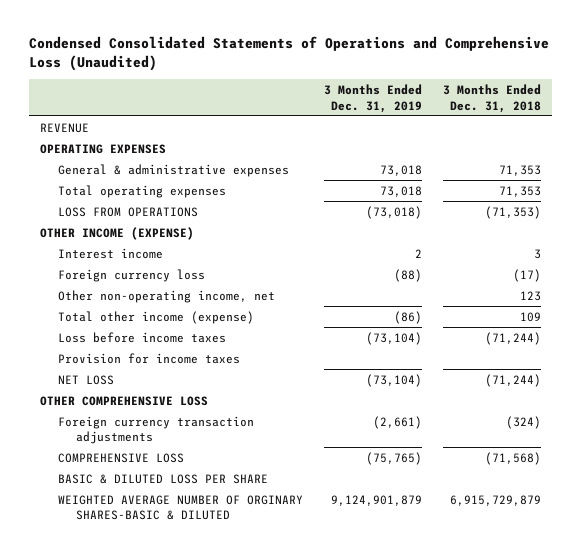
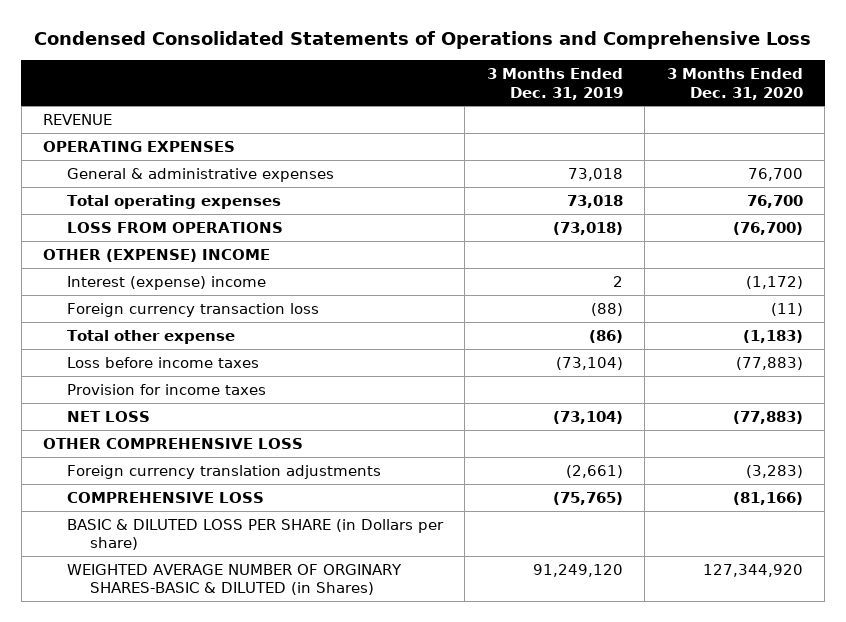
- Condensed Consolidated Statements of Operations and Comprehensive Loss (Unaudited)
+ Condensed Consolidated Statements of Operations and Comprehensive Loss
- | 3 Months Ended Dec. 31, 2019 | 3 Months Ended Dec. 31, 2018
+ | 3 Months Ended Dec. 31, 2019 | 3 Months Ended Dec. 31, 2020
- OTHER INCOME (EXPENSE)
- Interest income | 2 | 3
- Foreign currency loss | (88) | (17)
- Other non-operating income, net | | 123
- Total other income (expense) | (86) | 109
+ OTHER (EXPENSE) INCOME
+ Interest (expense) income | 2 | (1,172)
+ Foreign currency transaction loss | (88) | (11)
+ Total other expense | (86) | (1,183)
- Foreign currency transaction adjustments | (2,661) | (324)
+ Foreign currency translation adjustments | (2,661) | (3,283)
- BASIC & DILUTED LOSS PER SHARE
- WEIGHTED AVERAGE NUMBER OF ORGINARY SHARES-BASIC & DILUTED | 9,124,901,879 | 6,915,729,879
+ BASIC & DILUTED LOSS PER SHARE (in Dollars per share)
+ WEIGHTED AVERAGE NUMBER OF ORGINARY SHARES-BASIC & DILUTED (in Shares) | 91,249,120 | 127,344,920

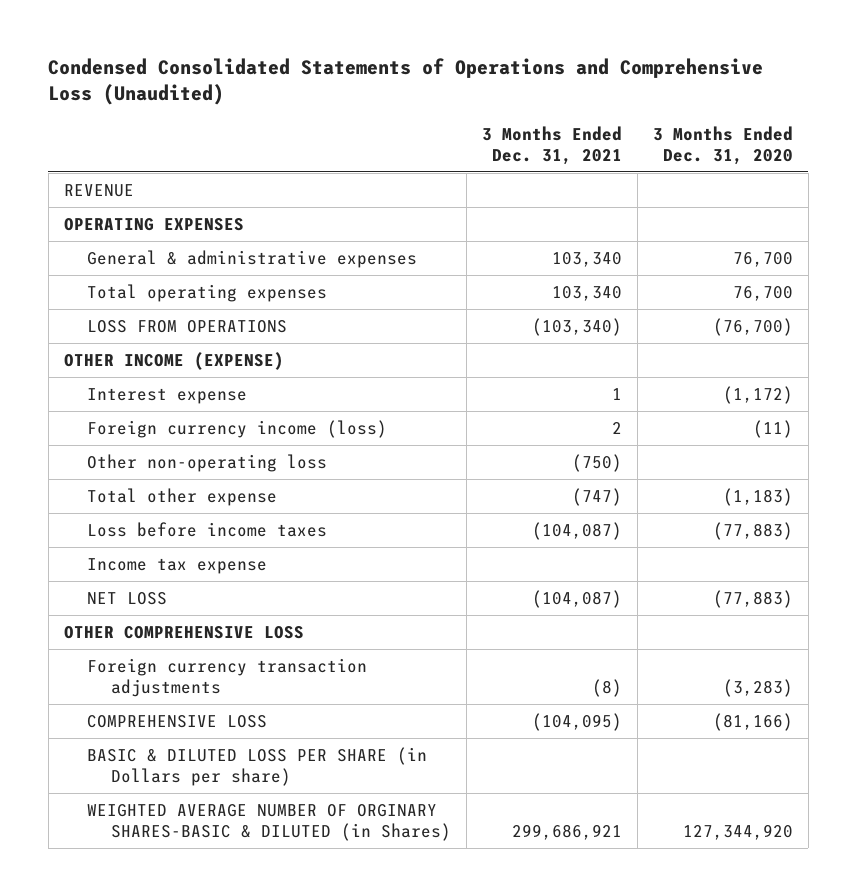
- Condensed Consolidated Statements of Operations and Comprehensive Loss
+ Condensed Consolidated Statements of Operations and Comprehensive Loss (Unaudited)
- | 3 Months Ended Dec. 31, 2019 | 3 Months Ended Dec. 31, 2020
+ | 3 Months Ended Dec. 31, 2021 | 3 Months Ended Dec. 31, 2020
- OTHER (EXPENSE) INCOME
- Interest (expense) income | 2 | (1,172)
- Foreign currency transaction loss | (88) | (11)
+ OTHER INCOME (EXPENSE)
+ Interest expense | 1 | (1,172)
+ Foreign currency income (loss) | 2 | (11)
+ Other non-operating loss | (750) |
- Provision for income taxes
+ Income tax expense
- Foreign currency translation adjustments | (2,661) | (3,283)
+ Foreign currency transaction adjustments | (8) | (3,283)

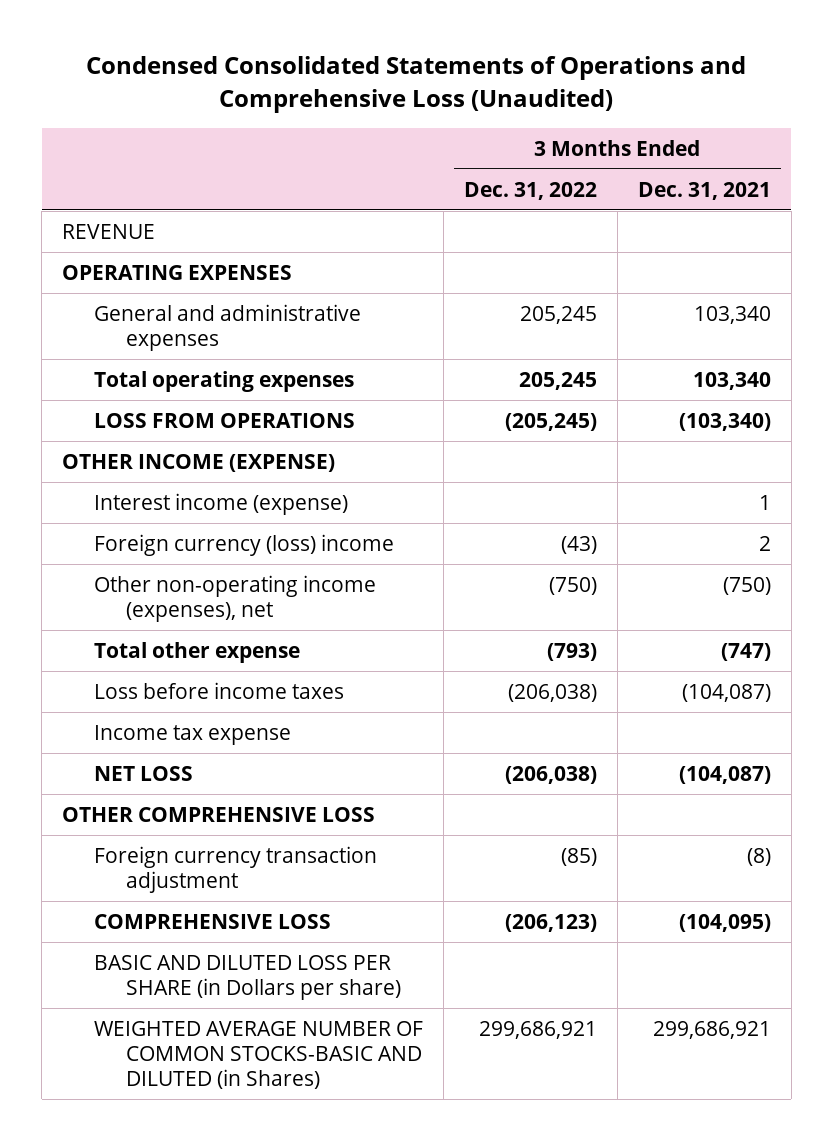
- | 3 Months Ended Dec. 31, 2021 | 3 Months Ended Dec. 31, 2020
+ | 3 Months Ended Dec. 31, 2022 | 3 Months Ended Dec. 31, 2021
- General & administrative expenses | 103,340 | 76,700
+ General and administrative expenses | 205,245 | 103,340
- Interest expense | 1 | (1,172)
- Foreign currency income (loss) | 2 | (11)
- Other non-operating loss | (750) |
+ Interest income (expense) | | 1
+ Foreign currency (loss) income | (43) | 2
+ Other non-operating income (expenses), net | (750) | (750)
- Foreign currency transaction adjustments | (8) | (3,283)
+ Foreign currency transaction adjustment | (85) | (8)
- BASIC & DILUTED LOSS PER SHARE (in Dollars per share)
- WEIGHTED AVERAGE NUMBER OF ORGINARY SHARES-BASIC & DILUTED (in Shares) | 299,686,921 | 127,344,920
+ BASIC AND DILUTED LOSS PER SHARE (in Dollars per share)
+ WEIGHTED AVERAGE NUMBER OF COMMON STOCKS-BASIC AND DILUTED (in Shares) | 299,686,921 | 299,686,921

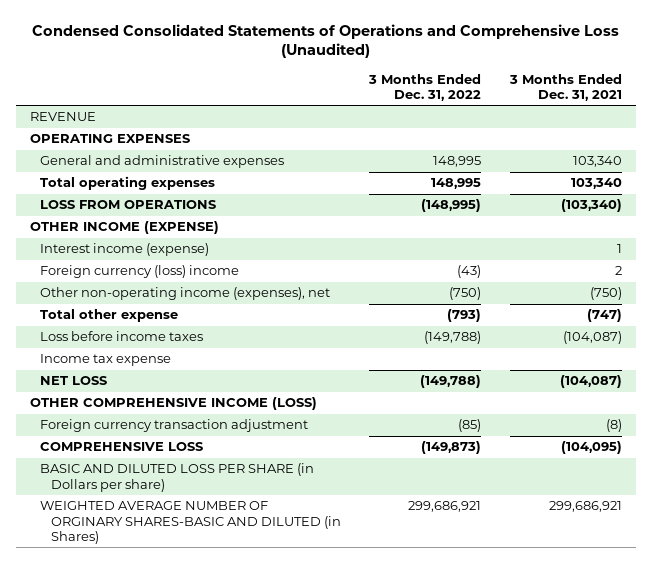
- General and administrative expenses | 205,245 | 103,340
- Total operating expenses | 205,245 | 103,340
- LOSS FROM OPERATIONS | (205,245) | (103,340)
+ General and administrative expenses | 148,995 | 103,340
+ Total operating expenses | 148,995 | 103,340
+ LOSS FROM OPERATIONS | (148,995) | (103,340)
- Loss before income taxes | (206,038) | (104,087)
+ Loss before income taxes | (149,788) | (104,087)
- NET LOSS | (206,038) | (104,087)
- OTHER COMPREHENSIVE LOSS
+ NET LOSS | (149,788) | (104,087)
+ OTHER COMPREHENSIVE INCOME (LOSS)
- COMPREHENSIVE LOSS | (206,123) | (104,095)
+ COMPREHENSIVE LOSS | (149,873) | (104,095)
- WEIGHTED AVERAGE NUMBER OF COMMON STOCKS-BASIC AND DILUTED (in Shares) | 299,686,921 | 299,686,921
+ WEIGHTED AVERAGE NUMBER OF ORGINARY SHARES-BASIC AND DILUTED (in Shares) | 299,686,921 | 299,686,921

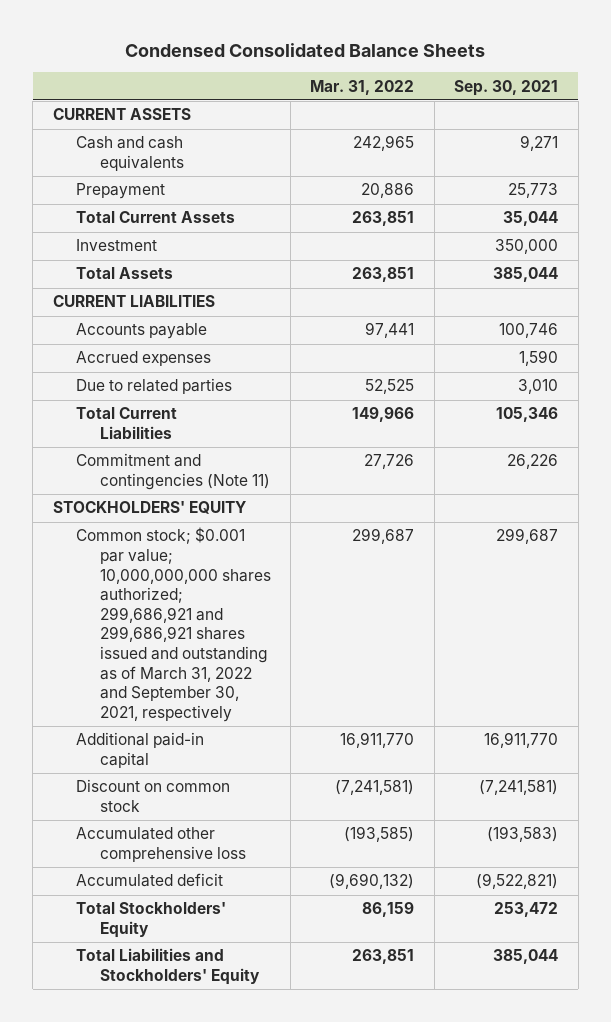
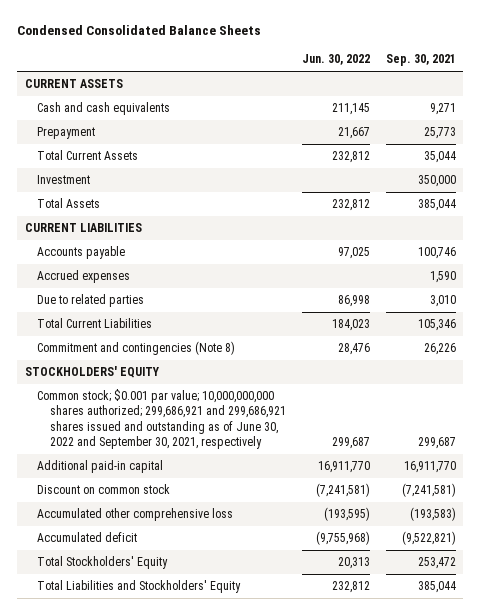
- | Mar. 31, 2022 | Sep. 30, 2021
+ | Jun. 30, 2022 | Sep. 30, 2021
- Commitment and contingencies (Note 11) | 27,726 | 26,226
+ Commitment and contingencies (Note 8) | 28,476 | 26,226
- Common stock; $0.001 par value; 10,000,000,000 shares authorized; 299,686,921 and 299,686,921 shares issued and outstanding as of March 31, 2022 and September 30, 2021, respectively | 299,687 | 299,687
+ Common stock; $0.001 par value; 10,000,000,000 shares authorized; 299,686,921 and 299,686,921 shares issued and outstanding as of June 30, 2022 and September 30, 2021, respectively | 299,687 | 299,687

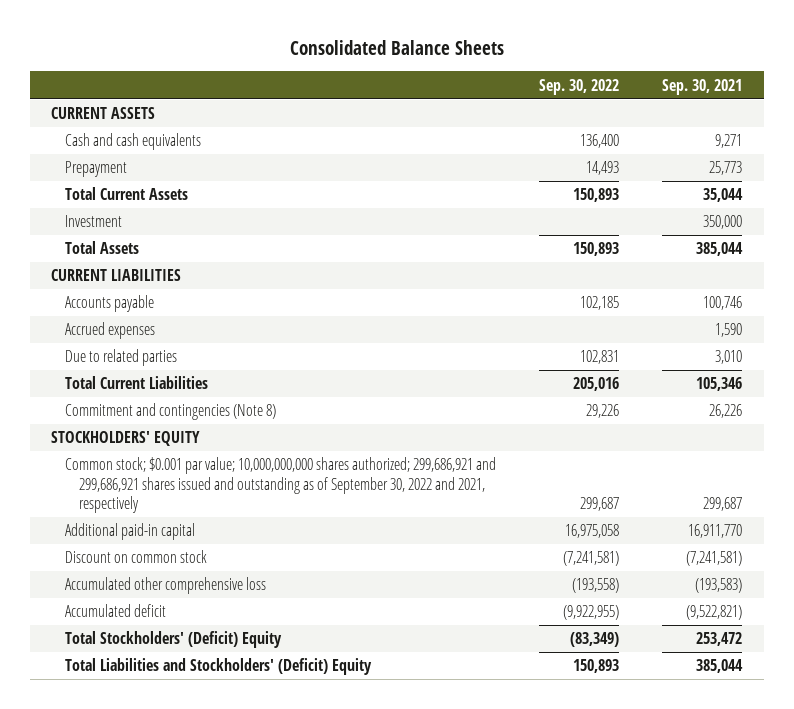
- Condensed Consolidated Balance Sheets
+ Consolidated Balance Sheets
- | Jun. 30, 2022 | Sep. 30, 2021
+ | Sep. 30, 2022 | Sep. 30, 2021
- Common stock; $0.001 par value; 10,000,000,000 shares authorized; 299,686,921 and 299,686,921 shares issued and outstanding as of June 30, 2022 and September 30, 2021, respectively | 299,687 | 299,687
+ Common stock; $0.001 par value; 10,000,000,000 shares authorized; 299,686,921 and 299,686,921 shares issued and outstanding as of September 30, 2022 and 2021, respectively | 299,687 | 299,687
- Total Stockholders' Equity | 20,313 | 253,472
- Total Liabilities and Stockholders' Equity | 232,812 | 385,044
+ Total Stockholders' (Deficit) Equity | (83,349) | 253,472
+ Total Liabilities and Stockholders' (Deficit) Equity | 150,893 | 385,044

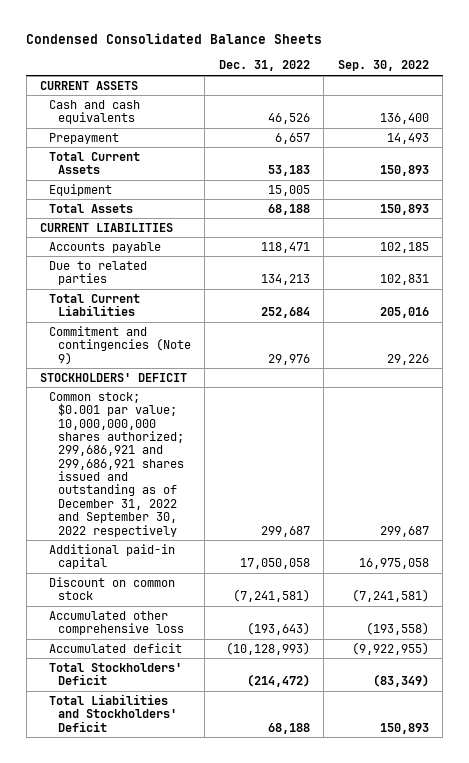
- Consolidated Balance Sheets
+ Condensed Consolidated Balance Sheets
- | Sep. 30, 2022 | Sep. 30, 2021
+ | Dec. 31, 2022 | Sep. 30, 2022
- Investment | | 350,000
+ Equipment | 15,005 |
- Accrued expenses | | 1,590
- Commitment and contingencies (Note 8) | 29,226 | 26,226
- STOCKHOLDERS' EQUITY
- Common stock; $0.001 par value; 10,000,000,000 shares authorized; 299,686,921 and 299,686,921 shares issued and outstanding as of September 30, 2022 and 2021, respectively | 299,687 | 299,687
+ Commitment and contingencies (Note 9) | 29,976 | 29,226
+ STOCKHOLDERS' DEFICIT
+ Common stock; $0.001 par value; 10,000,000,000 shares authorized; 299,686,921 and 299,686,921 shares issued and outstanding as of December 31, 2022 and September 30, 2022 respectively | 299,687 | 299,687
- Total Stockholders' (Deficit) Equity | (83,349) | 253,472
- Total Liabilities and Stockholders' (Deficit) Equity | 150,893 | 385,044
+ Total Stockholders' Deficit | (214,472) | (83,349)
+ Total Liabilities and Stockholders' Deficit | 68,188 | 150,893

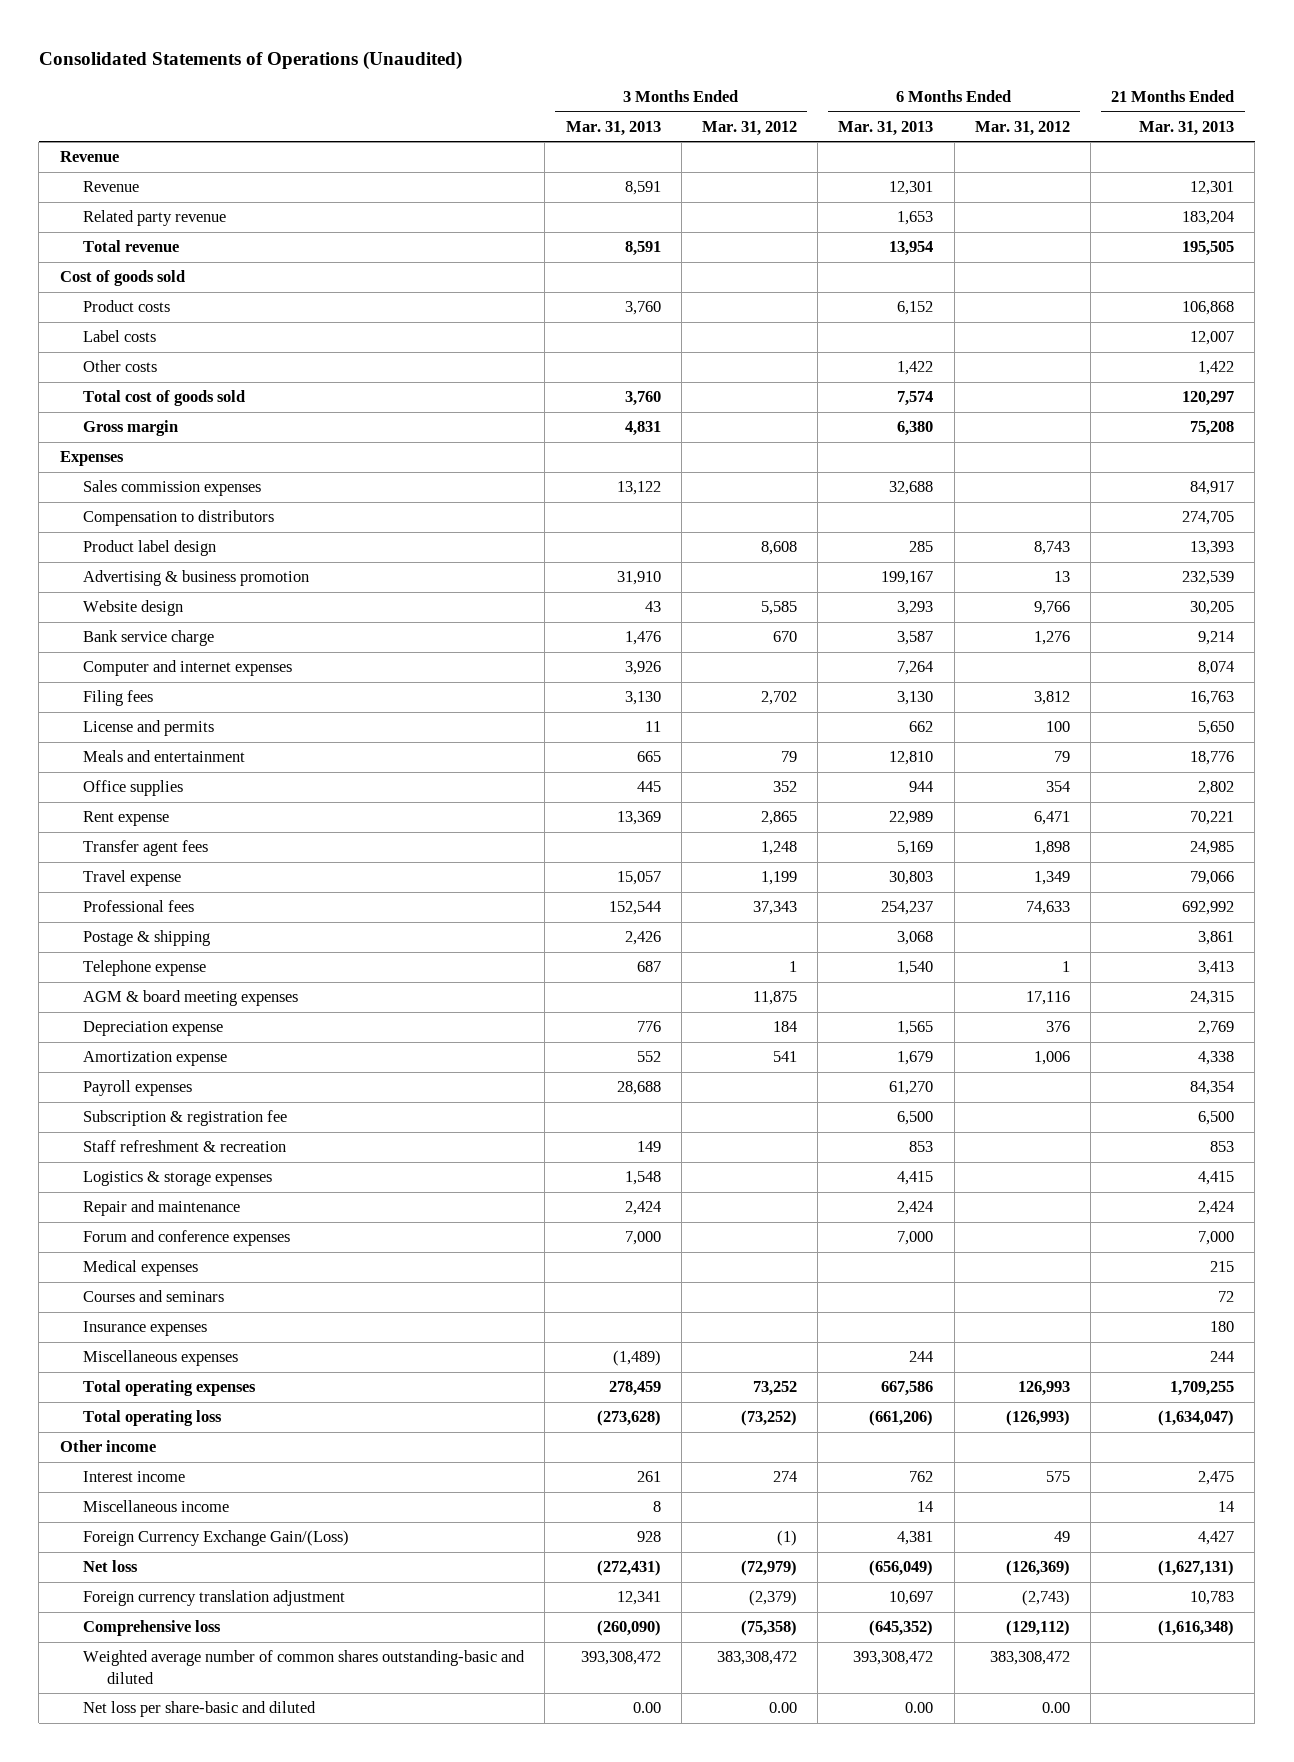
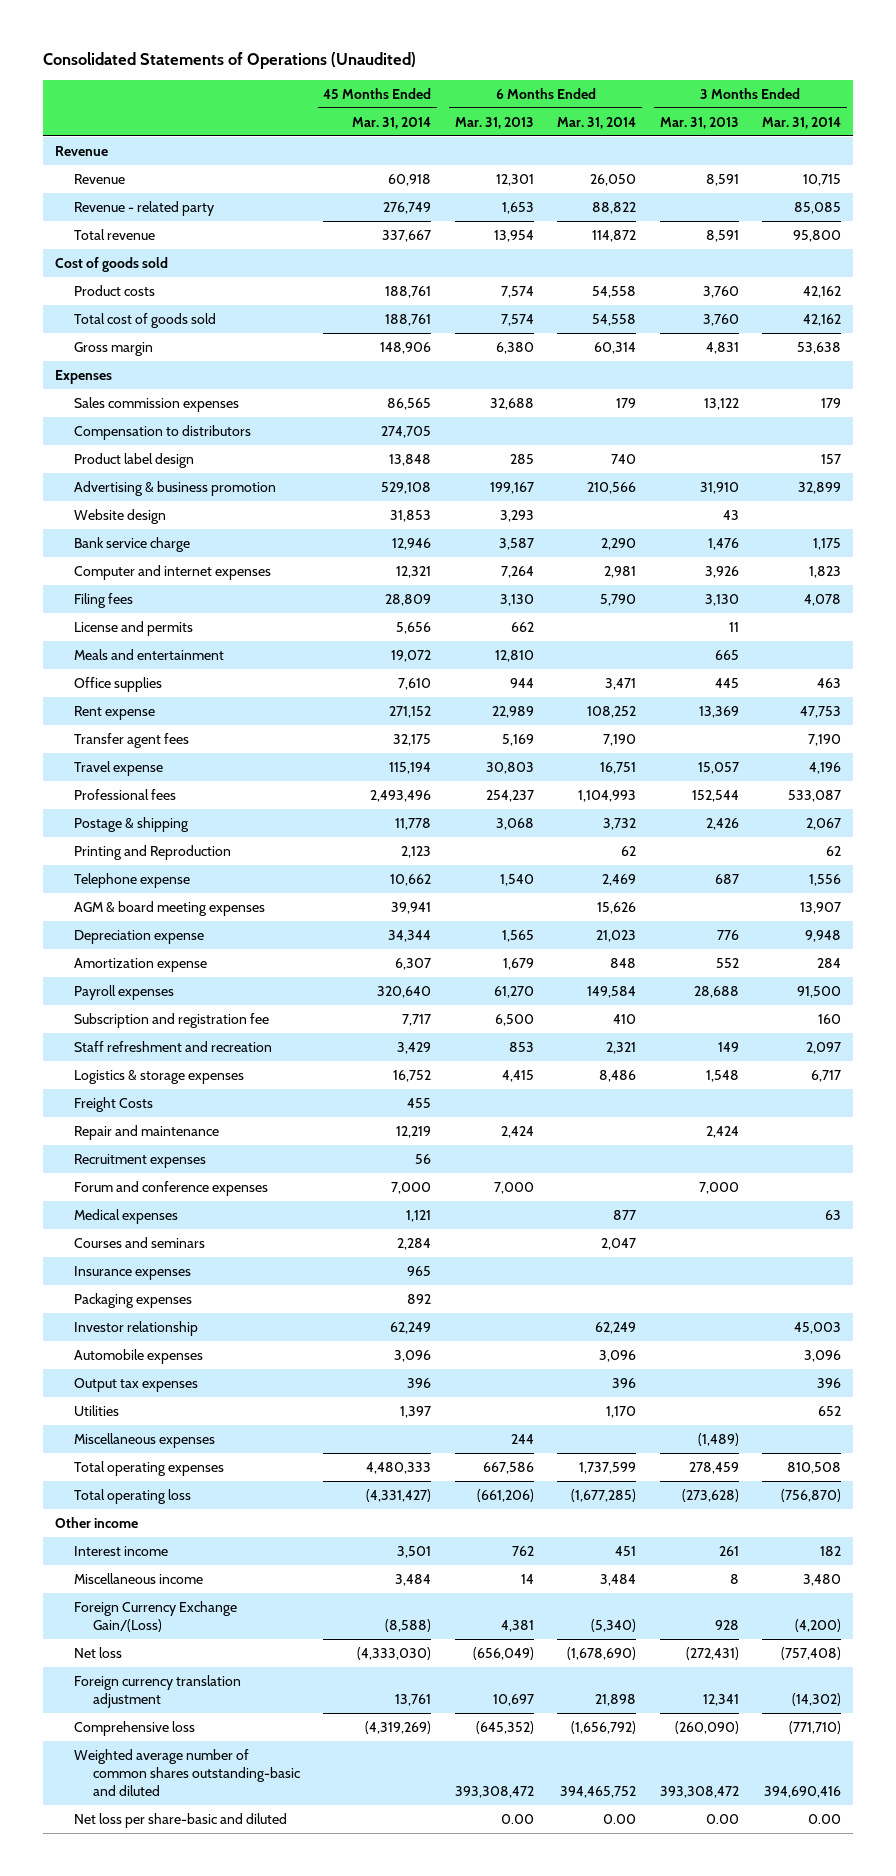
- | 3 Months Ended Mar. 31, 2013 | 3 Months Ended Mar. 31, 2012 | 6 Months Ended Mar. 31, 2013 | 6 Months Ended Mar. 31, 2012 | 21 Months Ended Mar. 31, 2013
+ | 45 Months Ended Mar. 31, 2014 | 6 Months Ended Mar. 31, 2013 | 6 Months Ended Mar. 31, 2014 | 3 Months Ended Mar. 31, 2013 | 3 Months Ended Mar. 31, 2014
- Related party revenue | | | 1,653 | | 183,204
+ Revenue - related party | 276,749 | 1,653 | 88,822 | | 85,085
- Product costs | 3,760 | | 6,152 | | 106,868
- Label costs | | | | | 12,007
- Other costs | | | 1,422 | | 1,422
+ Product costs | 188,761 | 7,574 | 54,558 | 3,760 | 42,162
+ Printing and Reproduction | 2,123 | | 62 | | 62
- Subscription & registration fee | | | 6,500 | | 6,500
- Staff refreshment & recreation | 149 | | 853 | | 853
+ Subscription and registration fee | 7,717 | 6,500 | 410 | | 160
+ Staff refreshment and recreation | 3,429 | 853 | 2,321 | 149 | 2,097
+ Freight Costs | 455 | | | |
+ Recruitment expenses | 56 | | | |
+ Packaging expenses | 892 | | | |
+ Investor relationship | 62,249 | | 62,249 | | 45,003
+ Automobile expenses | 3,096 | | 3,096 | | 3,096
+ Output tax expenses | 396 | | 396 | | 396
+ Utilities | 1,397 | | 1,170 | | 652

